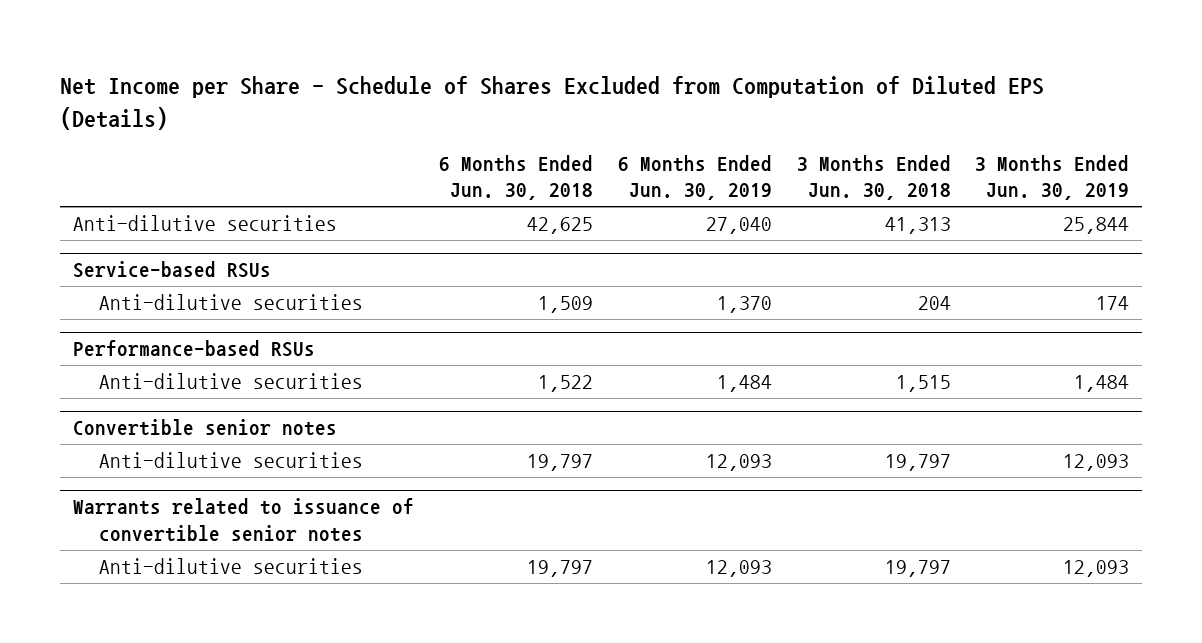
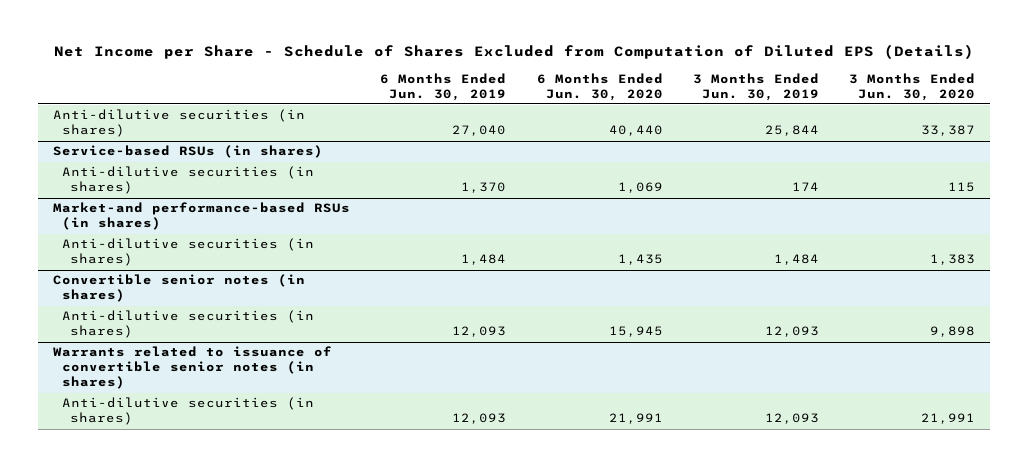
- | 6 Months Ended Jun. 30, 2018 | 6 Months Ended Jun. 30, 2019 | 3 Months Ended Jun. 30, 2018 | 3 Months Ended Jun. 30, 2019
+ | 6 Months Ended Jun. 30, 2019 | 6 Months Ended Jun. 30, 2020 | 3 Months Ended Jun. 30, 2019 | 3 Months Ended Jun. 30, 2020
- Anti-dilutive securities | 42,625 | 27,040 | 41,313 | 25,844
- Service-based RSUs
- Anti-dilutive securities | 1,509 | 1,370 | 204 | 174
- Performance-based RSUs
- Anti-dilutive securities | 1,522 | 1,484 | 1,515 | 1,484
- Convertible senior notes
- Anti-dilutive securities | 19,797 | 12,093 | 19,797 | 12,093
- Warrants related to issuance of convertible senior notes
- Anti-dilutive securities | 19,797 | 12,093 | 19,797 | 12,093
+ Anti-dilutive securities (in shares) | 27,040 | 40,440 | 25,844 | 33,387
+ Service-based RSUs (in shares)
+ Anti-dilutive securities (in shares) | 1,370 | 1,069 | 174 | 115
+ Market-and performance-based RSUs (in shares)
+ Anti-dilutive securities (in shares) | 1,484 | 1,435 | 1,484 | 1,383
+ Convertible senior notes (in shares)
+ Anti-dilutive securities (in shares) | 12,093 | 15,945 | 12,093 | 9,898
+ Warrants related to issuance of convertible senior notes (in shares)
+ Anti-dilutive securities (in shares) | 12,093 | 21,991 | 12,093 | 21,991

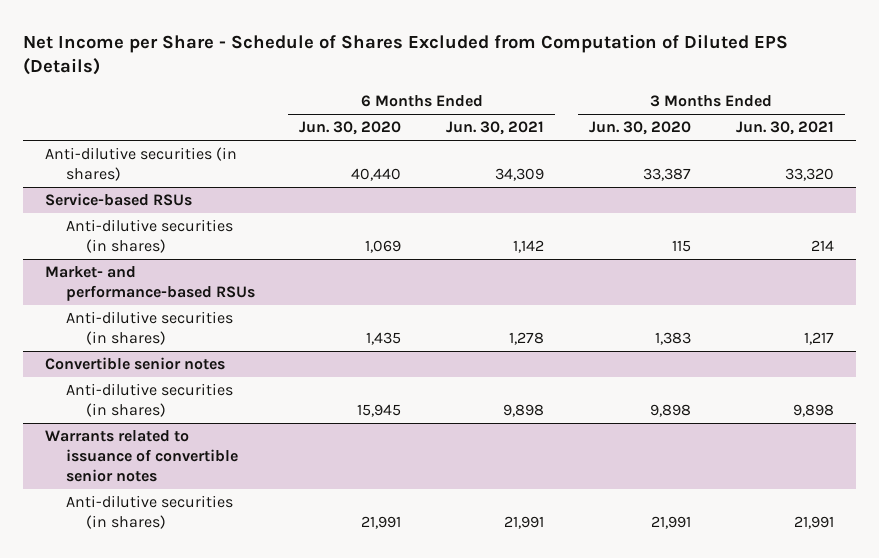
- | 6 Months Ended Jun. 30, 2019 | 6 Months Ended Jun. 30, 2020 | 3 Months Ended Jun. 30, 2019 | 3 Months Ended Jun. 30, 2020
+ | 6 Months Ended Jun. 30, 2020 | 6 Months Ended Jun. 30, 2021 | 3 Months Ended Jun. 30, 2020 | 3 Months Ended Jun. 30, 2021
- Service-based RSUs (in shares)
+ Service-based RSUs
- Market-and performance-based RSUs (in shares)
+ Market- and performance-based RSUs
- Convertible senior notes (in shares)
+ Convertible senior notes
- Warrants related to issuance of convertible senior notes (in shares)
+ Warrants related to issuance of convertible senior notes

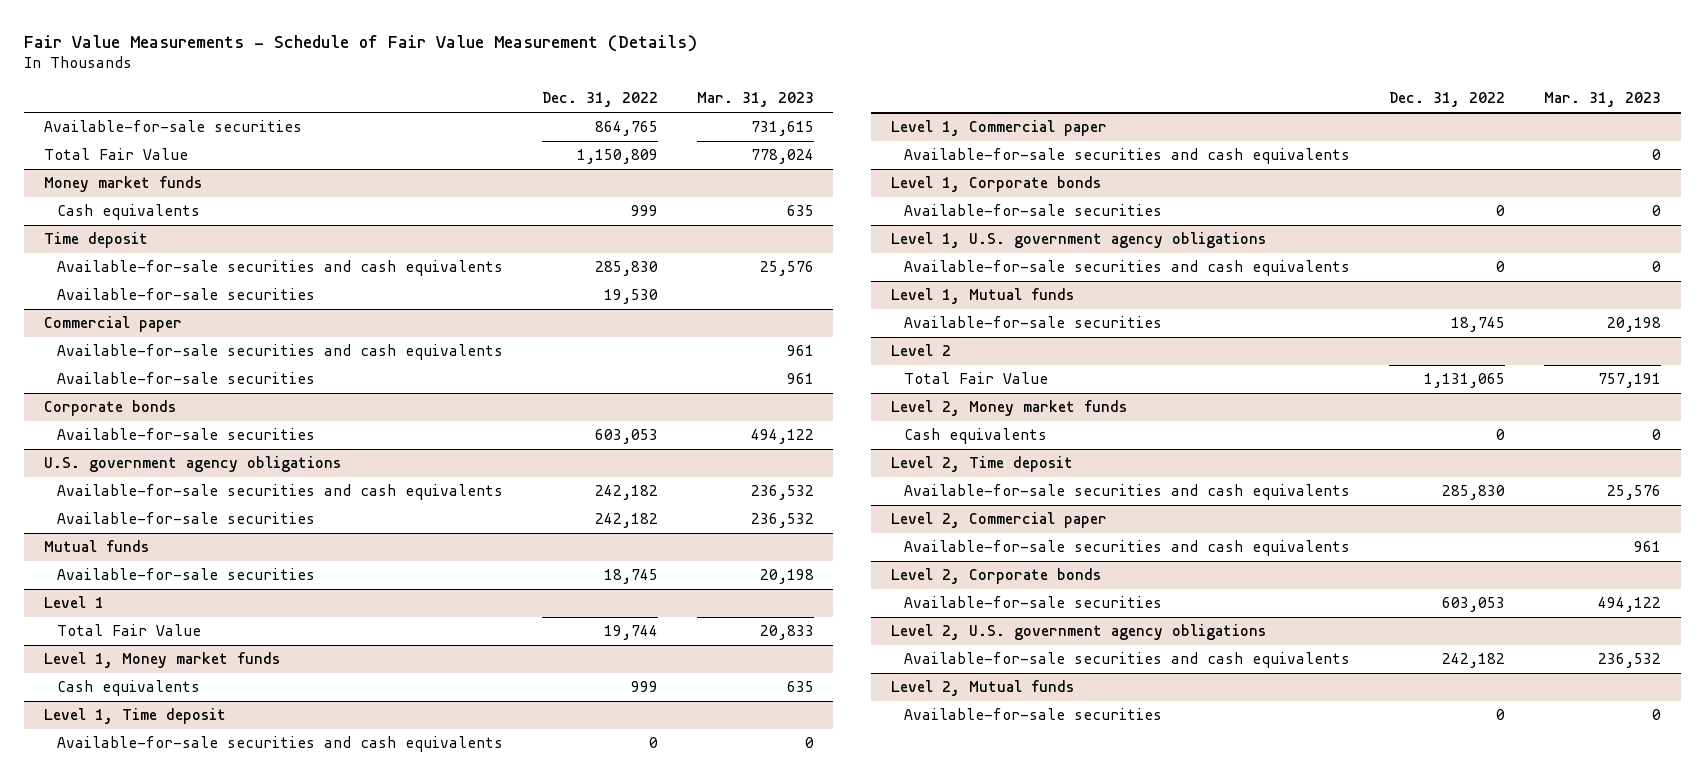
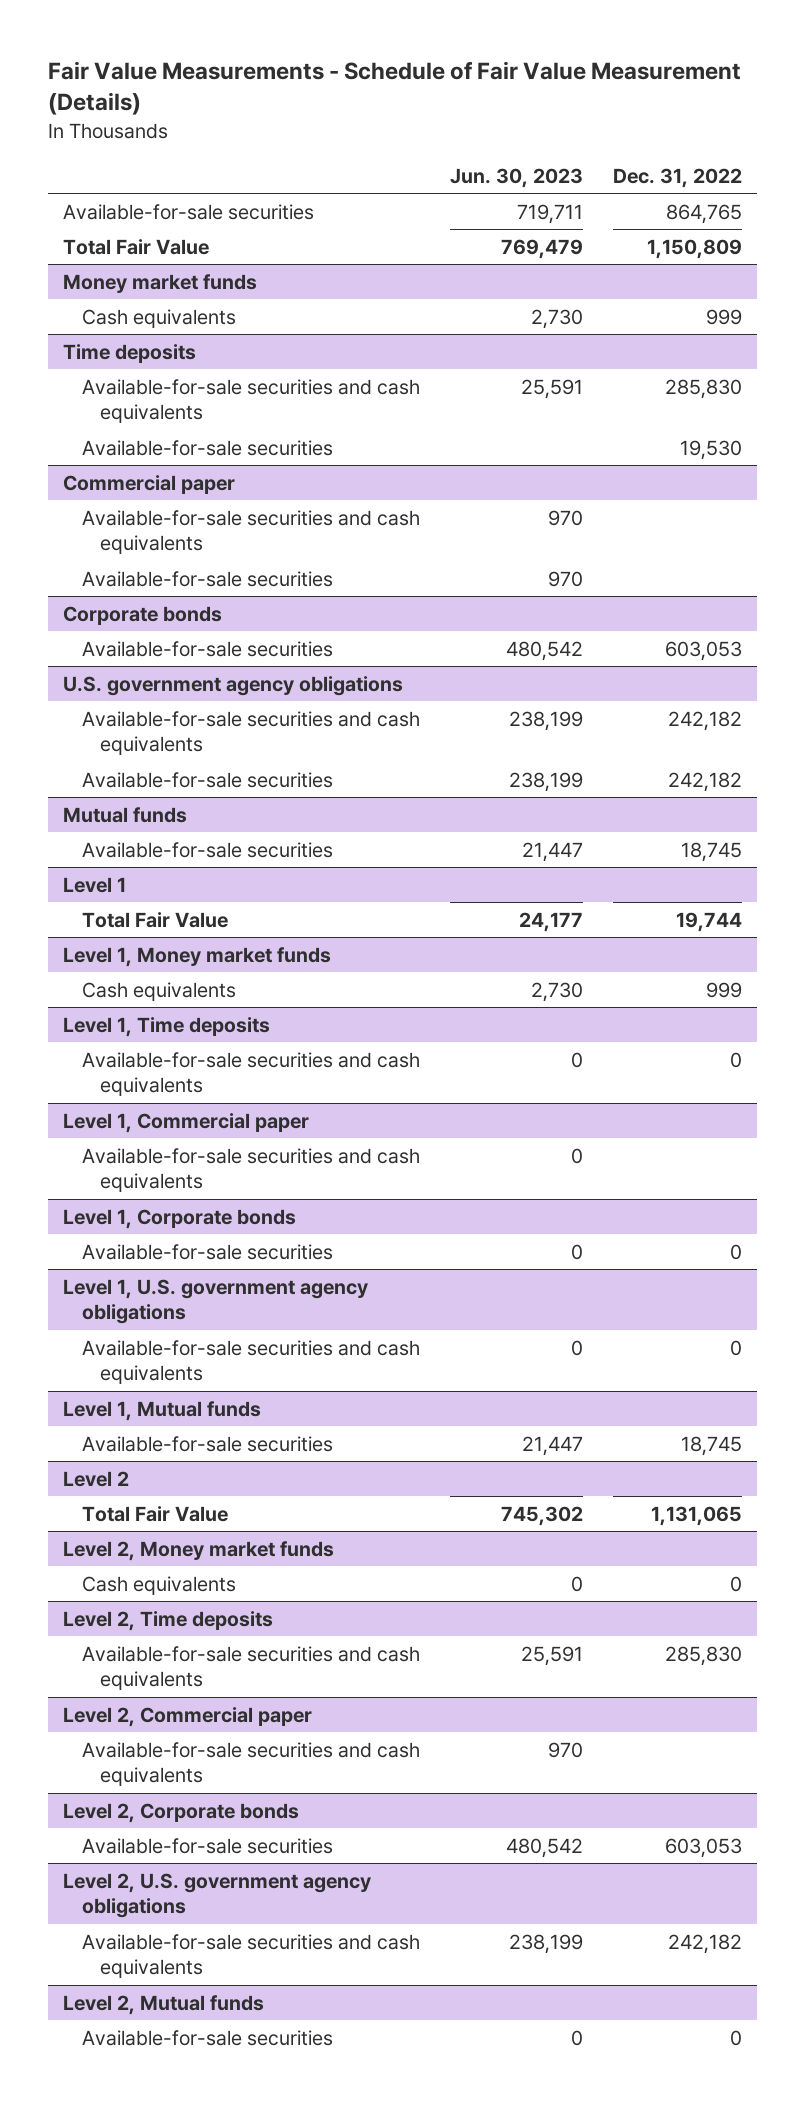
- | Dec. 31, 2022 | Mar. 31, 2023
+ | Jun. 30, 2023 | Dec. 31, 2022
- Time deposit
+ Time deposits
- Level 1, Time deposit
+ Level 1, Time deposits
- Level 2, Time deposit
+ Level 2, Time deposits

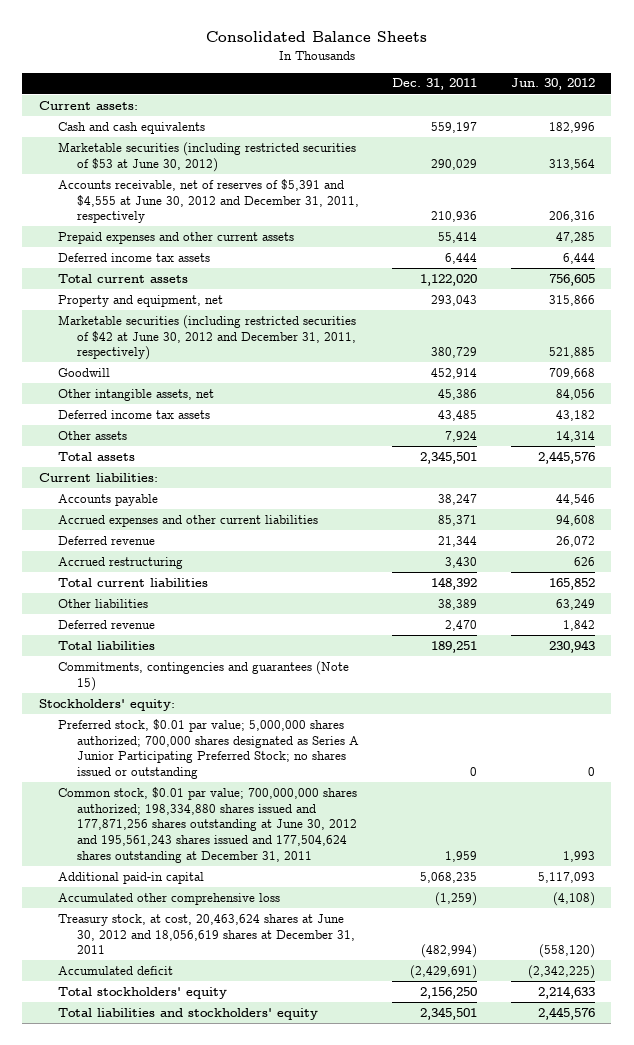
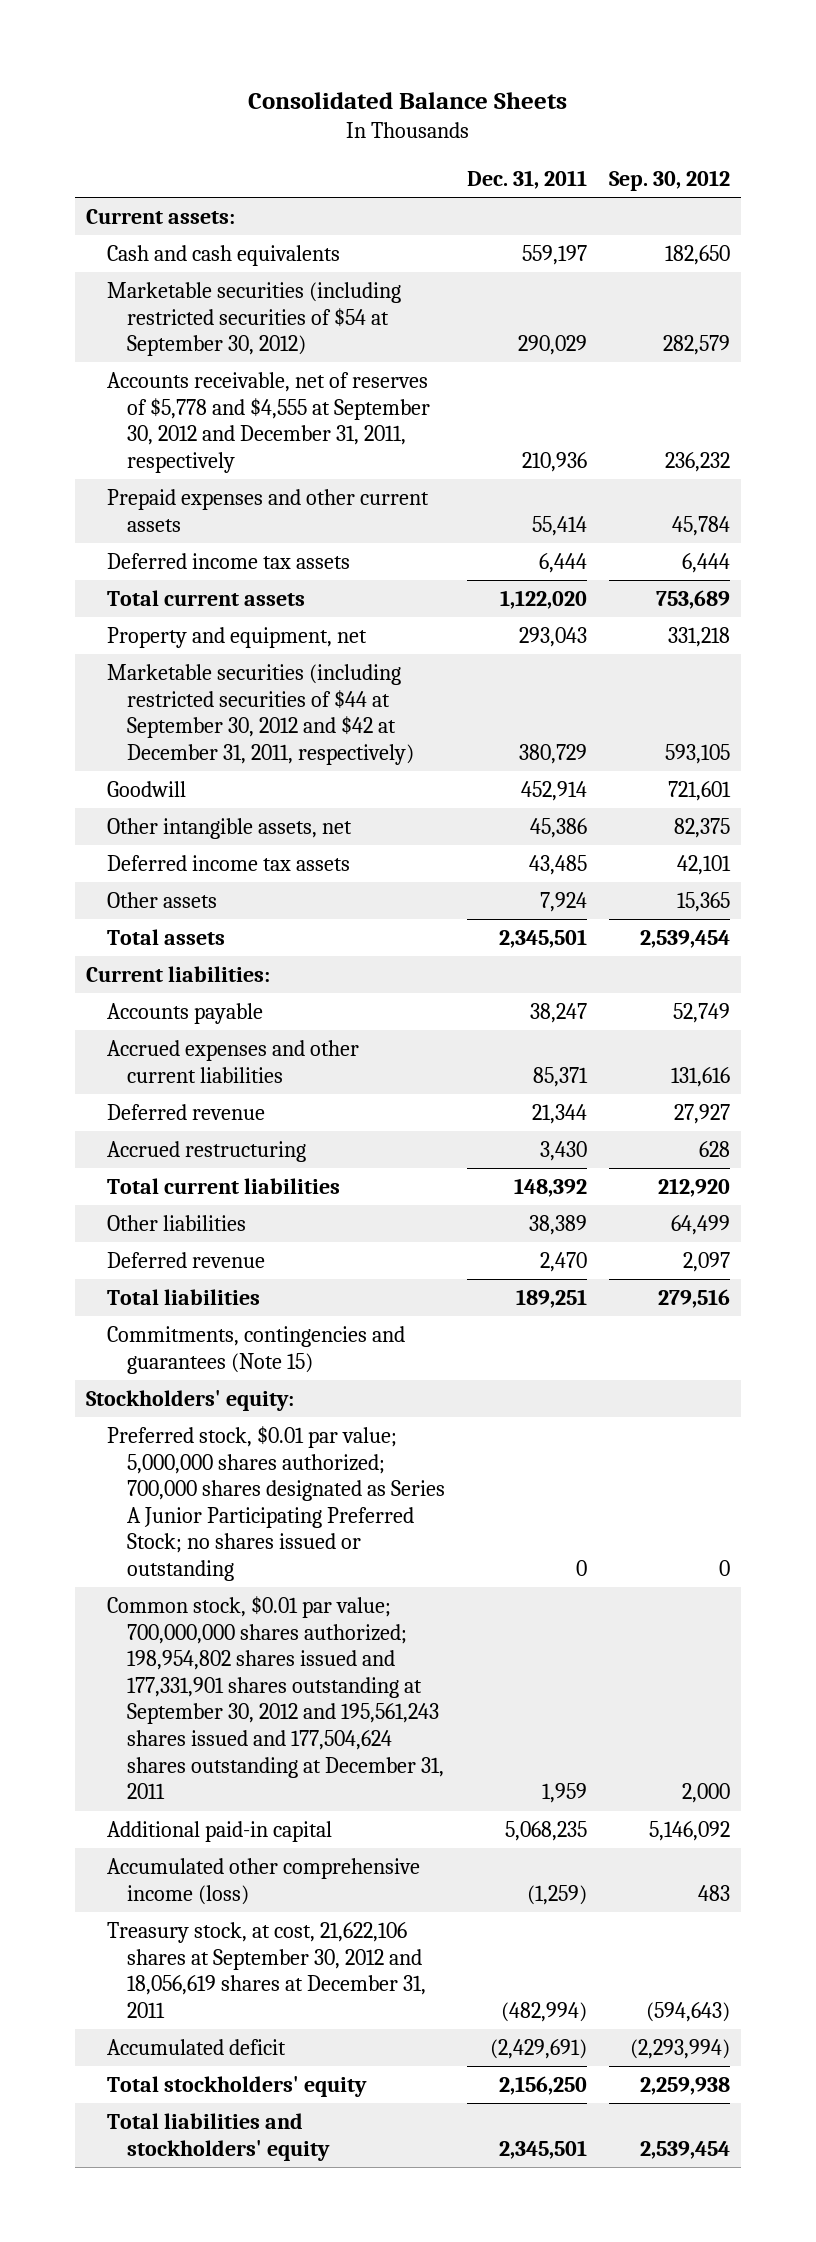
- | Dec. 31, 2011 | Jun. 30, 2012
+ | Dec. 31, 2011 | Sep. 30, 2012
- Marketable securities (including restricted securities of $53 at June 30, 2012) | 290,029 | 313,564
- Accounts receivable, net of reserves of $5,391 and $4,555 at June 30, 2012 and December 31, 2011, respectively | 210,936 | 206,316
+ Marketable securities (including restricted securities of $54 at September 30, 2012) | 290,029 | 282,579
+ Accounts receivable, net of reserves of $5,778 and $4,555 at September 30, 2012 and December 31, 2011, respectively | 210,936 | 236,232
- Marketable securities (including restricted securities of $42 at June 30, 2012 and December 31, 2011, respectively) | 380,729 | 521,885
+ Marketable securities (including restricted securities of $44 at September 30, 2012 and $42 at December 31, 2011, respectively) | 380,729 | 593,105
- Common stock, $0.01 par value; 700,000,000 shares authorized; 198,334,880 shares issued and 177,871,256 shares outstanding at June 30, 2012 and 195,561,243 shares issued and 177,504,624 shares outstanding at December 31, 2011 | 1,959 | 1,993
+ Common stock, $0.01 par value; 700,000,000 shares authorized; 198,954,802 shares issued and 177,331,901 shares outstanding at September 30, 2012 and 195,561,243 shares issued and 177,504,624 shares outstanding at December 31, 2011 | 1,959 | 2,000
- Accumulated other comprehensive loss | (1,259) | (4,108)
- Treasury stock, at cost, 20,463,624 shares at June 30, 2012 and 18,056,619 shares at December 31, 2011 | (482,994) | (558,120)
+ Accumulated other comprehensive income (loss) | (1,259) | 483
+ Treasury stock, at cost, 21,622,106 shares at September 30, 2012 and 18,056,619 shares at December 31, 2011 | (482,994) | (594,643)

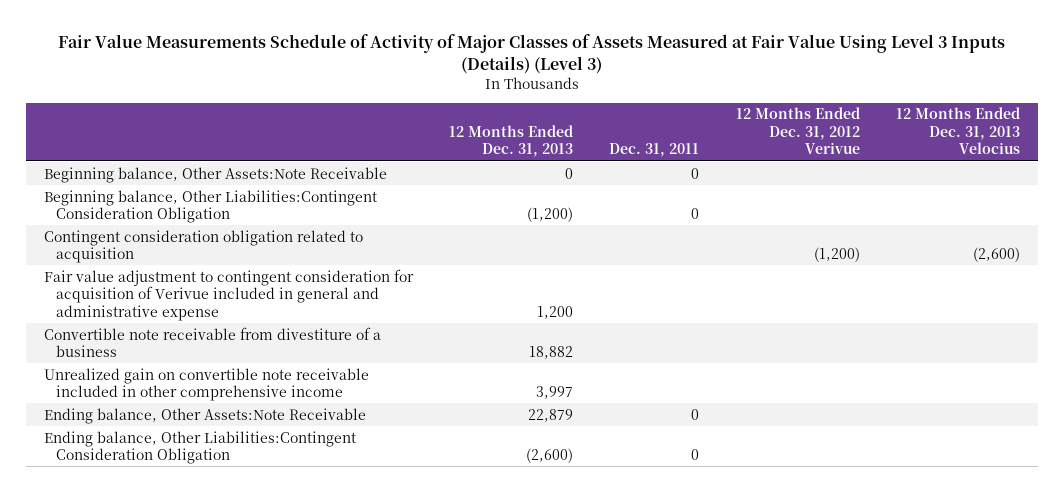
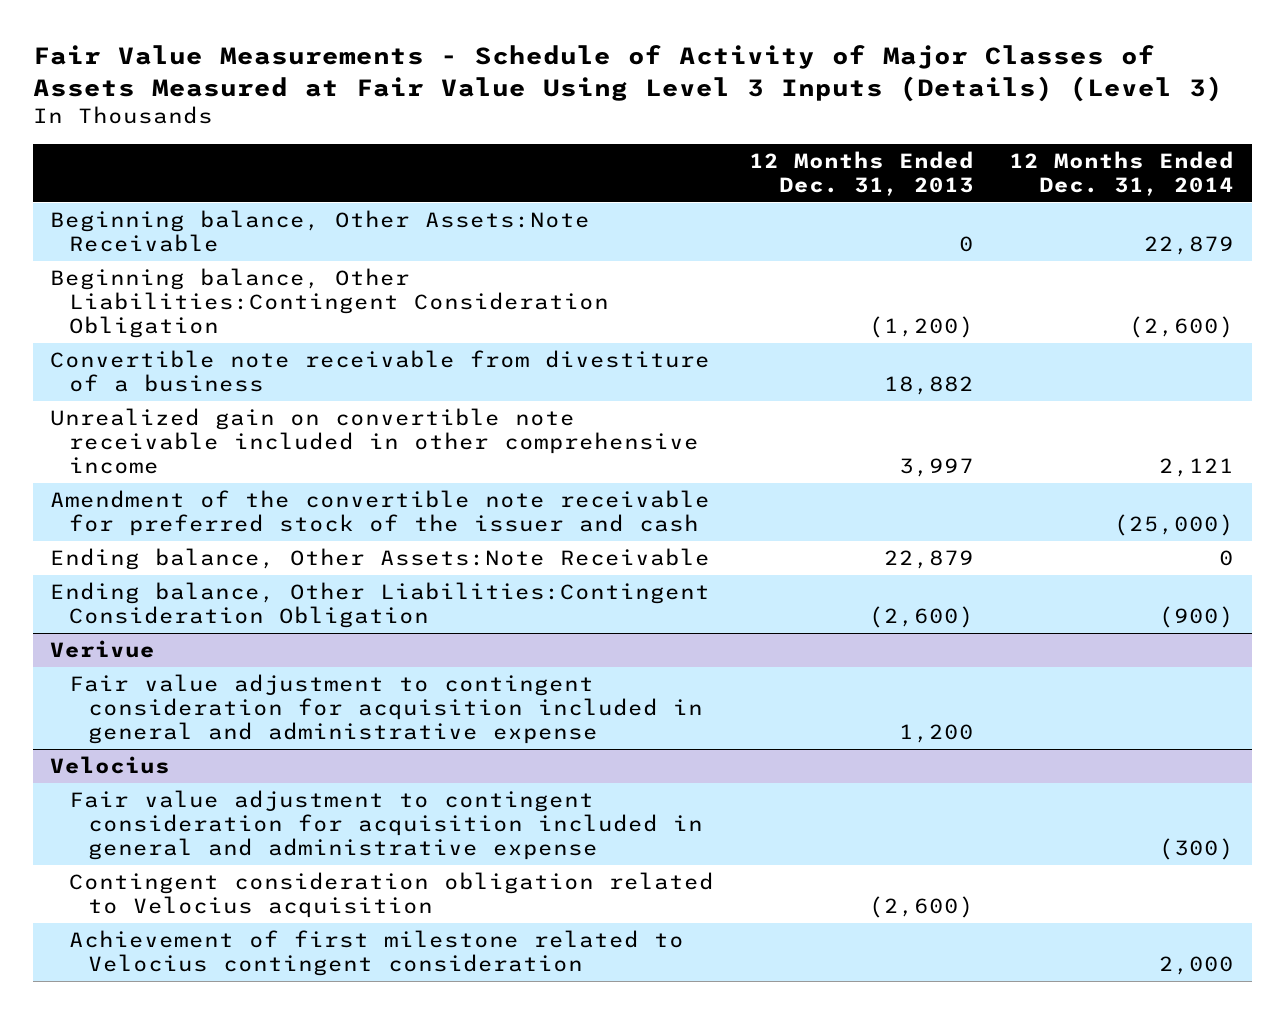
- Fair Value Measurements Schedule of Activity of Major Classes of Assets Measured at Fair Value Using Level 3 Inputs (Details) (Level 3)
+ Fair Value Measurements - Schedule of Activity of Major Classes of Assets Measured at Fair Value Using Level 3 Inputs (Details) (Level 3)
- | 12 Months Ended Dec. 31, 2013 | Dec. 31, 2011 | 12 Months Ended Dec. 31, 2012 Verivue | 12 Months Ended Dec. 31, 2013 Velocius
+ | 12 Months Ended Dec. 31, 2013 | 12 Months Ended Dec. 31, 2014
- Contingent consideration obligation related to acquisition | | | (1,200) | (2,600)
- Fair value adjustment to contingent consideration for acquisition of Verivue included in general and administrative expense | 1,200 | | |
+ Amendment of the convertible note receivable for preferred stock of the issuer and cash | | (25,000)
+ Verivue
+ Fair value adjustment to contingent consideration for acquisition included in general and administrative expense | 1,200 |
+ Velocius
+ Fair value adjustment to contingent consideration for acquisition included in general and administrative expense | | (300)
+ Contingent consideration obligation related to Velocius acquisition | (2,600) |
+ Achievement of first milestone related to Velocius contingent consideration | | 2,000

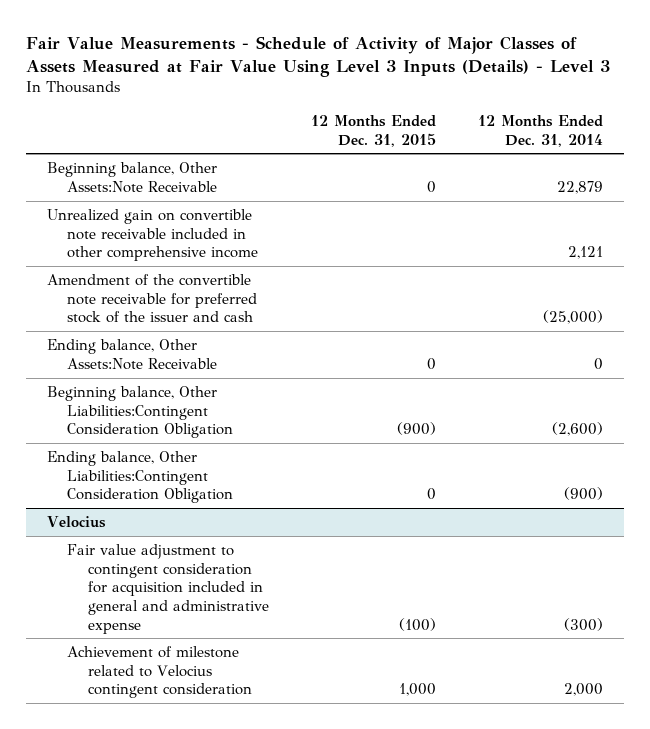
- Fair Value Measurements - Schedule of Activity of Major Classes of Assets Measured at Fair Value Using Level 3 Inputs (Details) (Level 3)
+ Fair Value Measurements - Schedule of Activity of Major Classes of Assets Measured at Fair Value Using Level 3 Inputs (Details) - Level 3
- | 12 Months Ended Dec. 31, 2013 | 12 Months Ended Dec. 31, 2014
+ | 12 Months Ended Dec. 31, 2015 | 12 Months Ended Dec. 31, 2014
- Convertible note receivable from divestiture of a business | 18,882 |
moved down: Beginning balance, Other Liabilities:Contingent Consideration Obligation | (900) | (2,600)
- Verivue
- Fair value adjustment to contingent consideration for acquisition included in general and administrative expense | 1,200 |
@ Velocius
- Contingent consideration obligation related to Velocius acquisition | (2,600) |
- Achievement of first milestone related to Velocius contingent consideration | | 2,000
+ Achievement of milestone related to Velocius contingent consideration | 1,000 | 2,000

